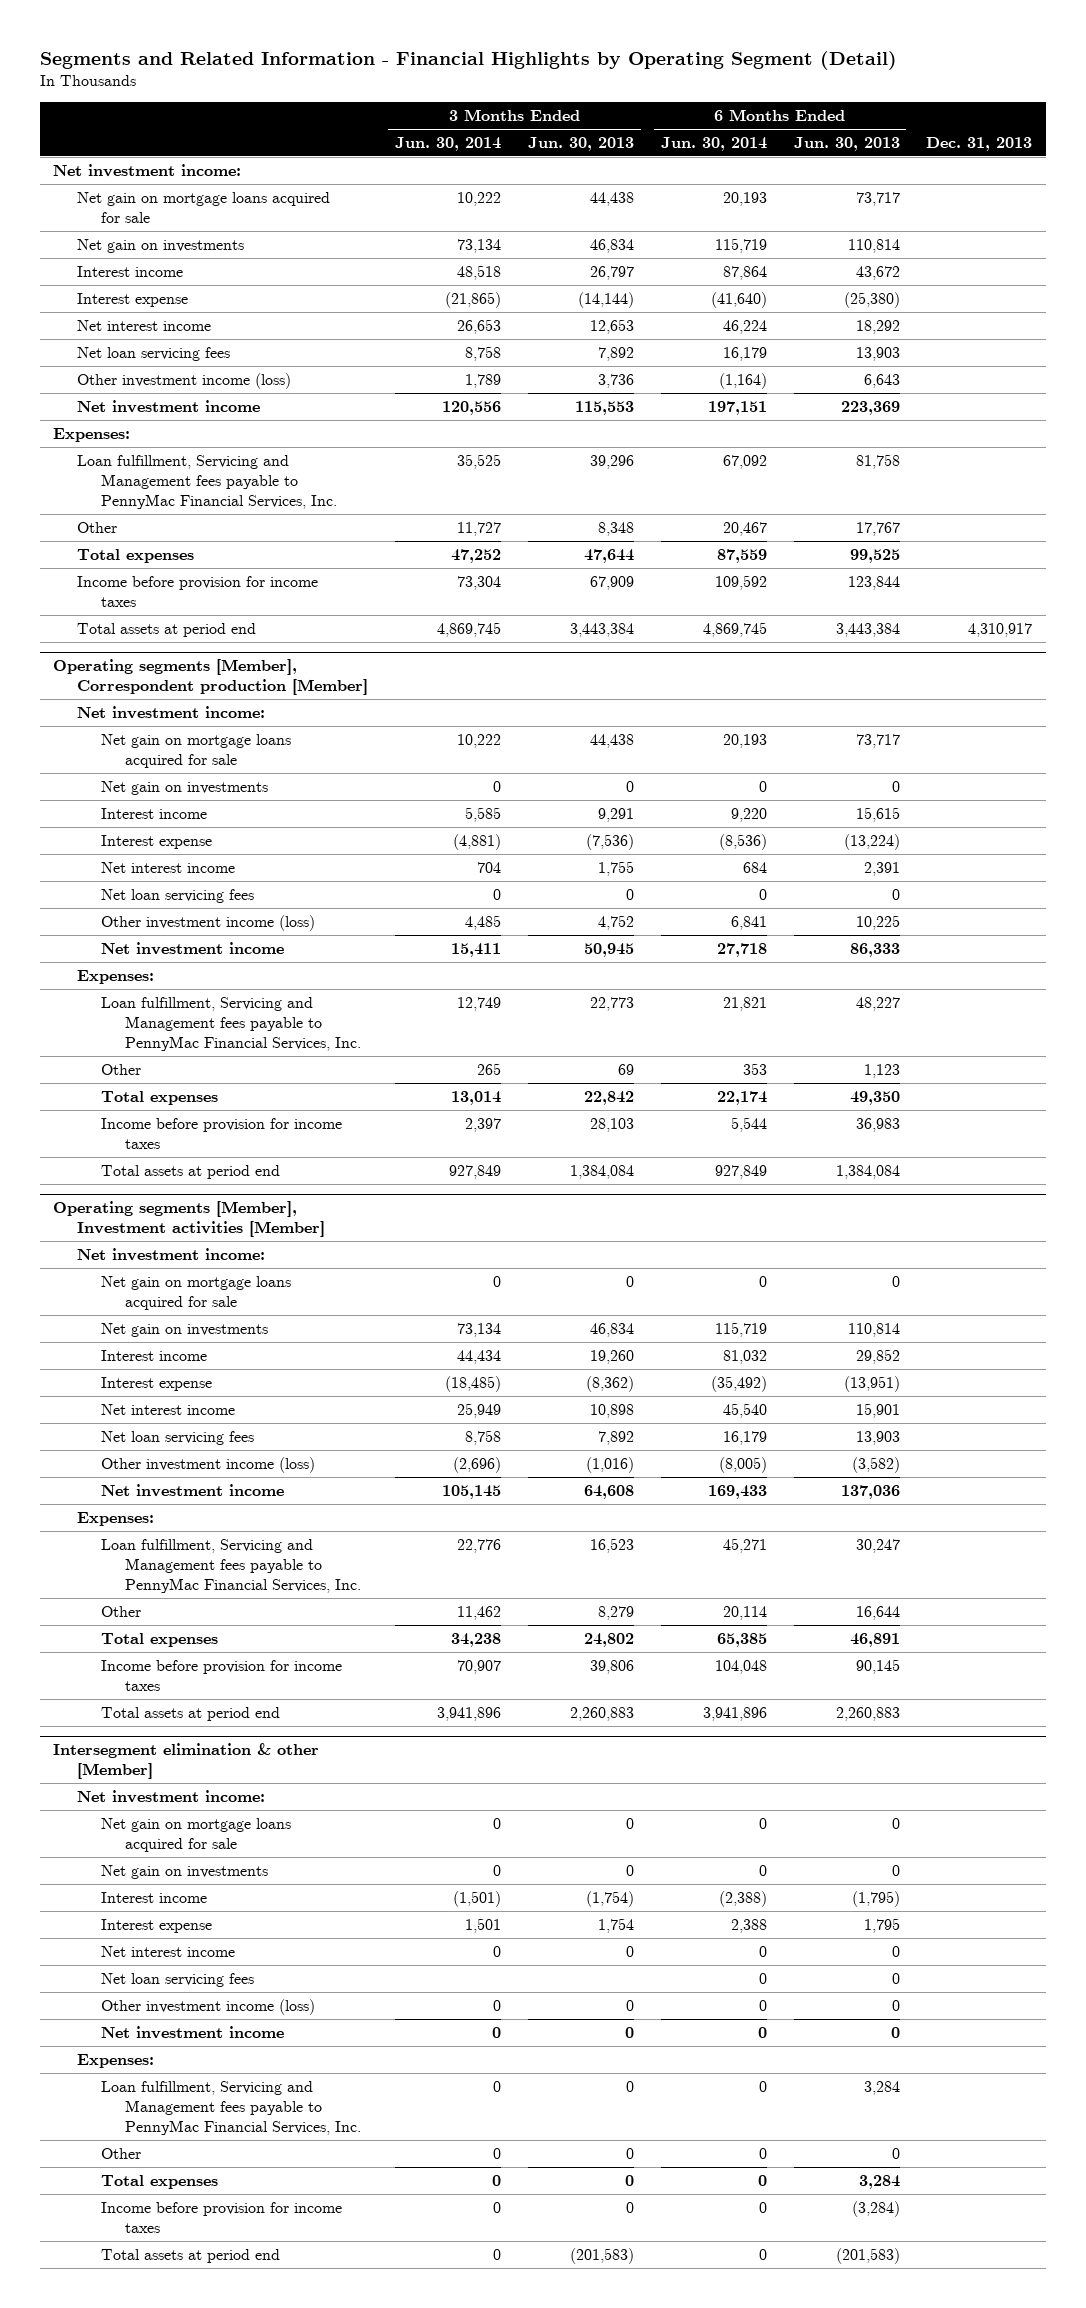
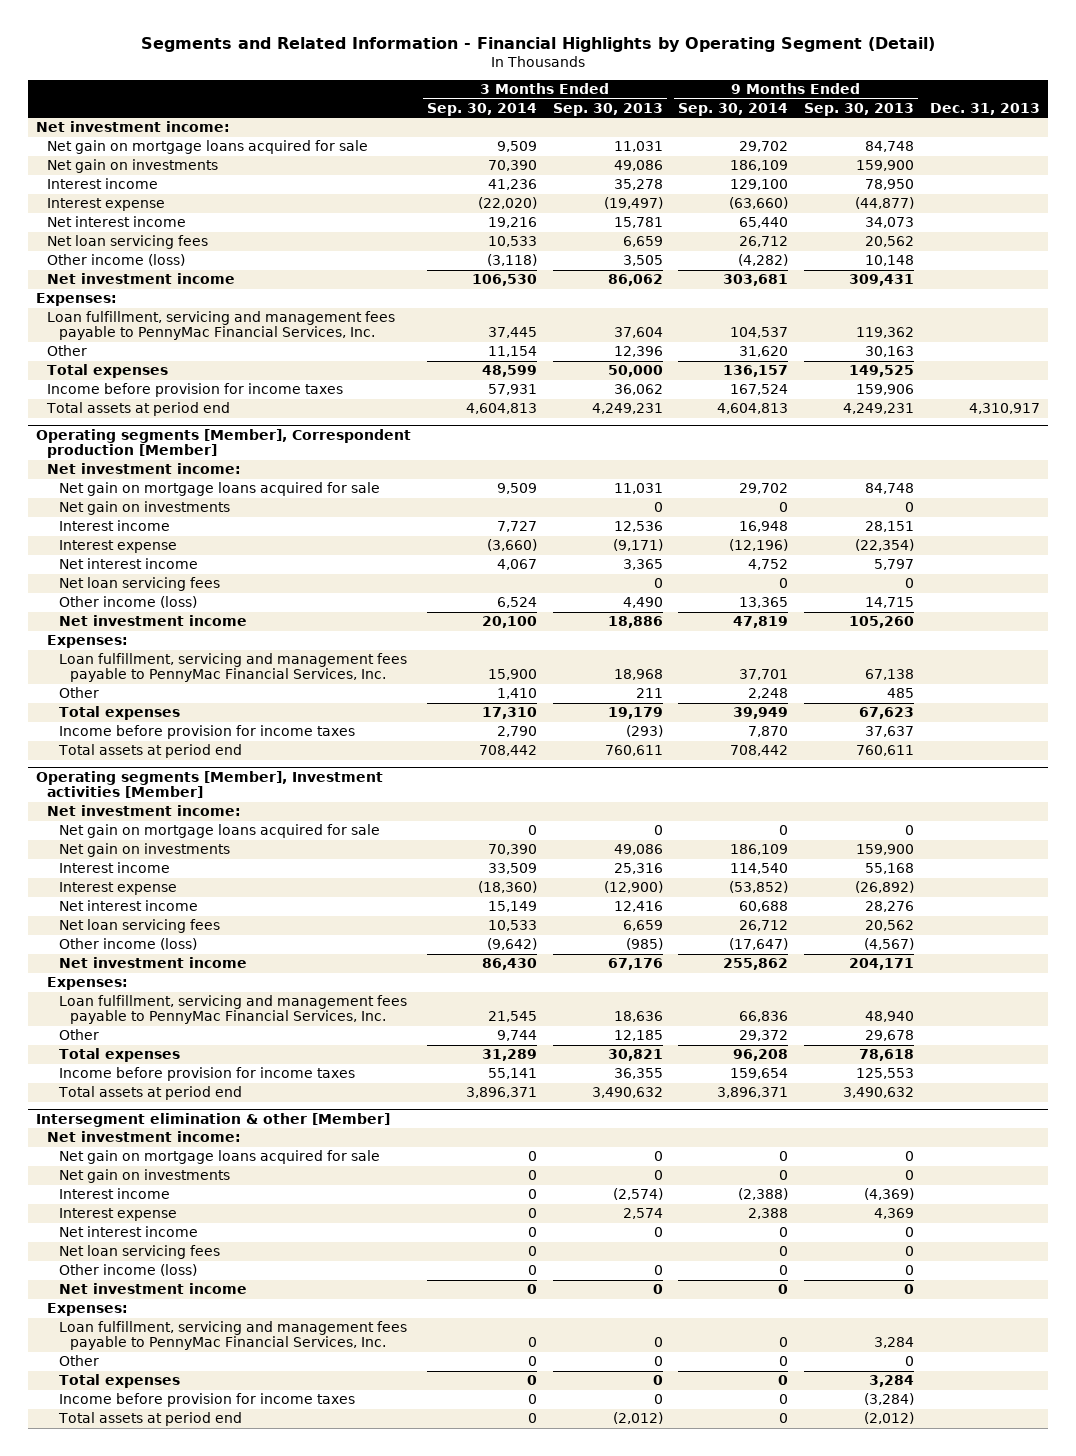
- | 3 Months Ended Jun. 30, 2014 | 3 Months Ended Jun. 30, 2013 | 6 Months Ended Jun. 30, 2014 | 6 Months Ended Jun. 30, 2013 | Dec. 31, 2013
+ | 3 Months Ended Sep. 30, 2014 | 3 Months Ended Sep. 30, 2013 | 9 Months Ended Sep. 30, 2014 | 9 Months Ended Sep. 30, 2013 | Dec. 31, 2013
- Other investment income (loss) | 1,789 | 3,736 | (1,164) | 6,643 |
+ Other income (loss) | (3,118) | 3,505 | (4,282) | 10,148 |
- Loan fulfillment, Servicing and Management fees payable to PennyMac Financial Services, Inc. | 35,525 | 39,296 | 67,092 | 81,758 |
+ Loan fulfillment, servicing and management fees payable to PennyMac Financial Services, Inc. | 37,445 | 37,604 | 104,537 | 119,362 |
@ Operating segments [Member], Correspondent production [Member]
- Other investment income (loss) | 4,485 | 4,752 | 6,841 | 10,225 |
+ Other income (loss) | 6,524 | 4,490 | 13,365 | 14,715 |
- Loan fulfillment, Servicing and Management fees payable to PennyMac Financial Services, Inc. | 12,749 | 22,773 | 21,821 | 48,227 |
+ Loan fulfillment, servicing and management fees payable to PennyMac Financial Services, Inc. | 15,900 | 18,968 | 37,701 | 67,138 |
@ Operating segments [Member], Investment activities [Member]
- Other investment income (loss) | (2,696) | (1,016) | (8,005) | (3,582) |
+ Other income (loss) | (9,642) | (985) | (17,647) | (4,567) |
- Loan fulfillment, Servicing and Management fees payable to PennyMac Financial Services, Inc. | 22,776 | 16,523 | 45,271 | 30,247 |
+ Loan fulfillment, servicing and management fees payable to PennyMac Financial Services, Inc. | 21,545 | 18,636 | 66,836 | 48,940 |
@ Intersegment elimination & other [Member]
- Other investment income (loss) | 0 | 0 | 0 | 0 |
+ Other income (loss) | 0 | 0 | 0 | 0 |
- Loan fulfillment, Servicing and Management fees payable to PennyMac Financial Services, Inc. | 0 | 0 | 0 | 3,284 |
+ Loan fulfillment, servicing and management fees payable to PennyMac Financial Services, Inc. | 0 | 0 | 0 | 3,284 |

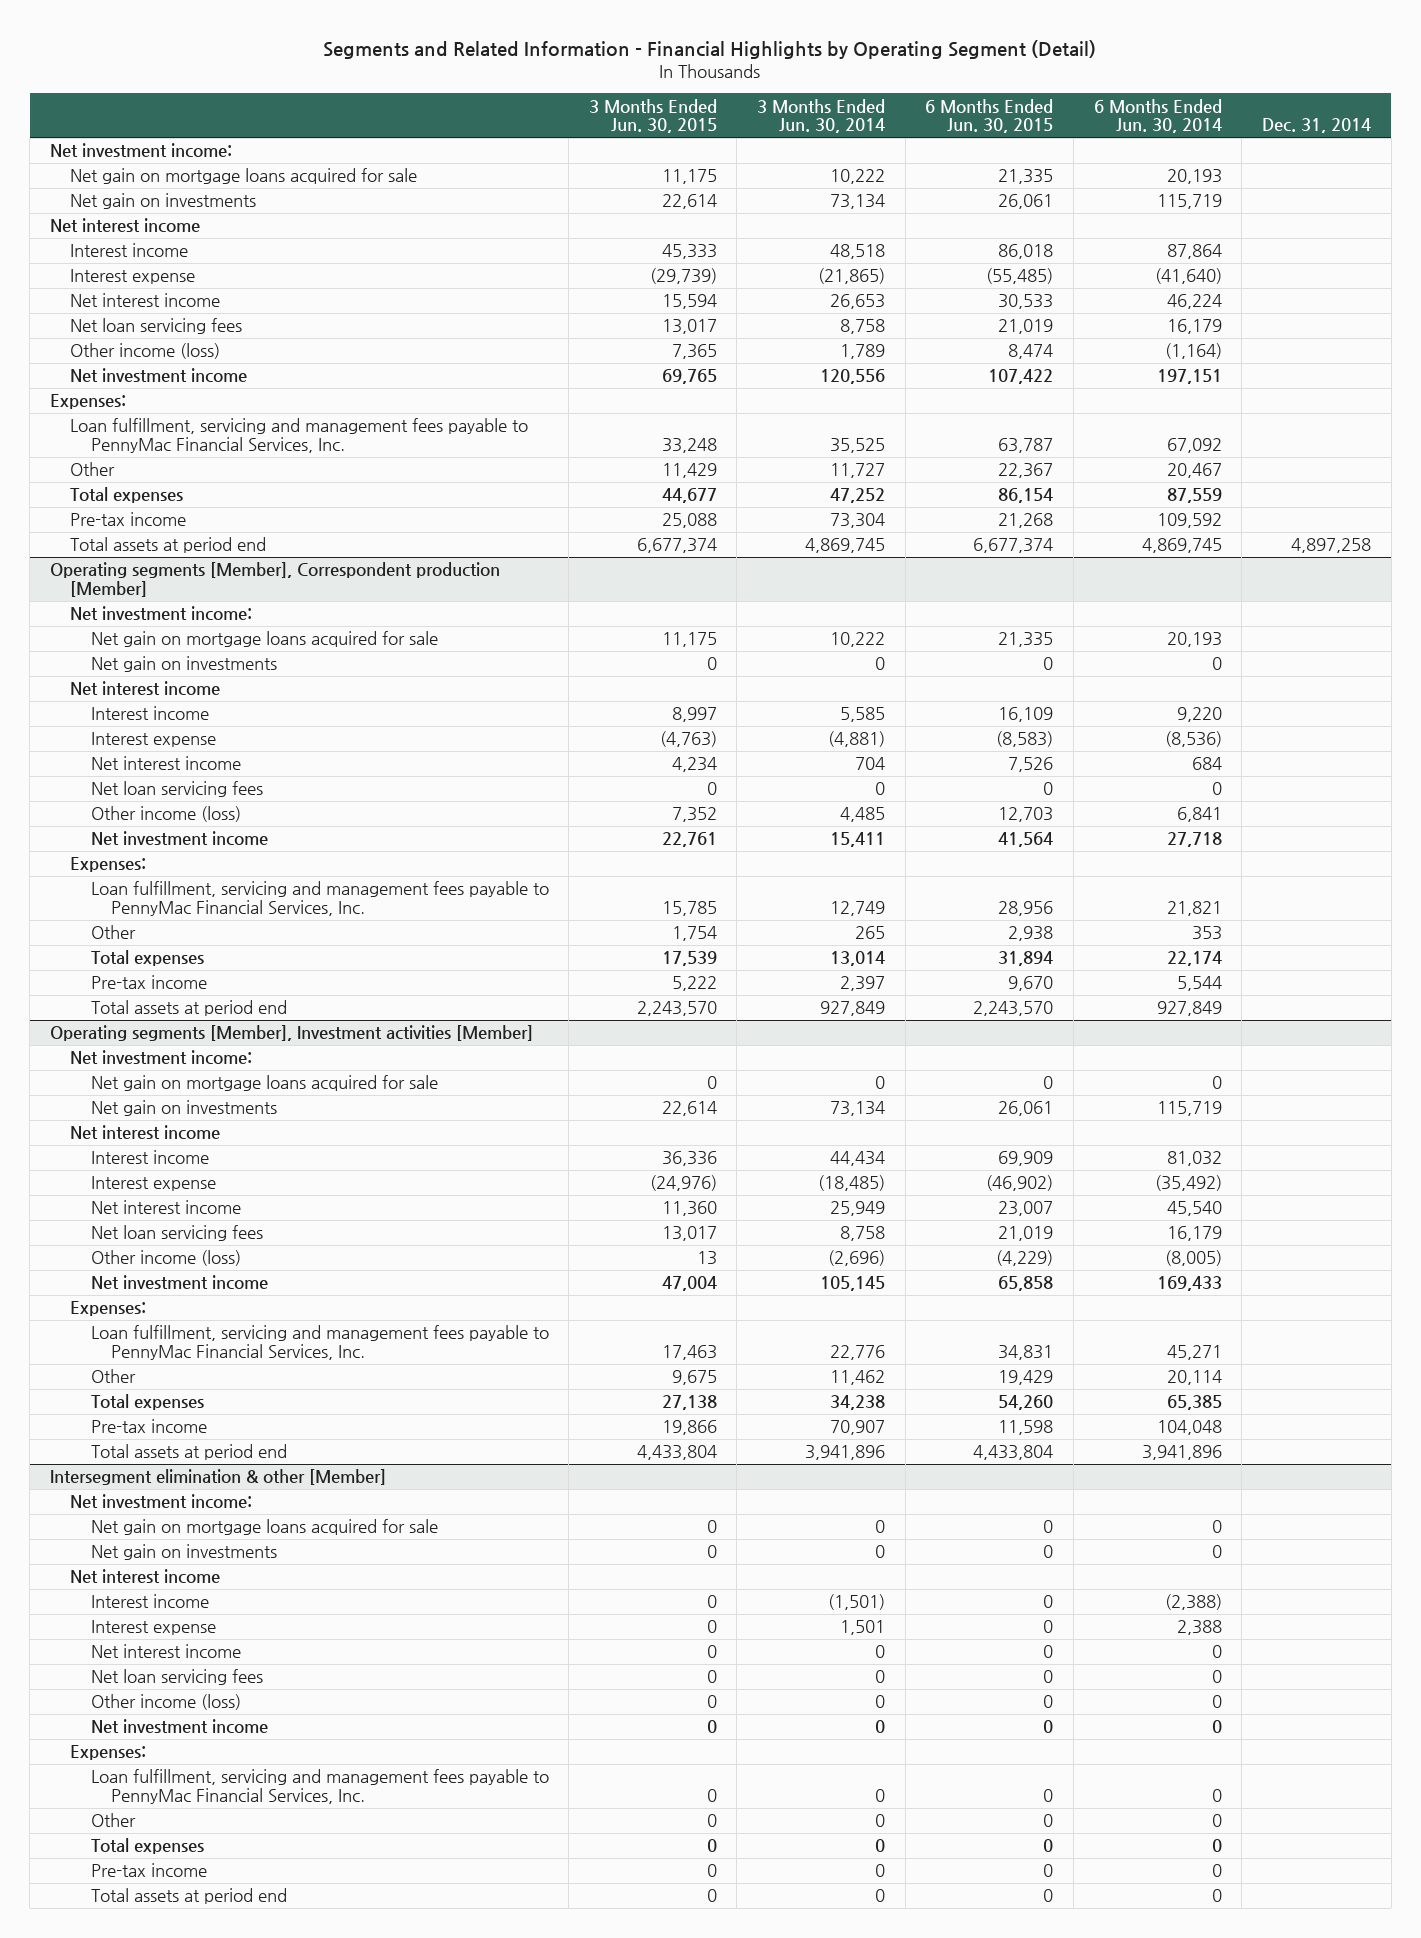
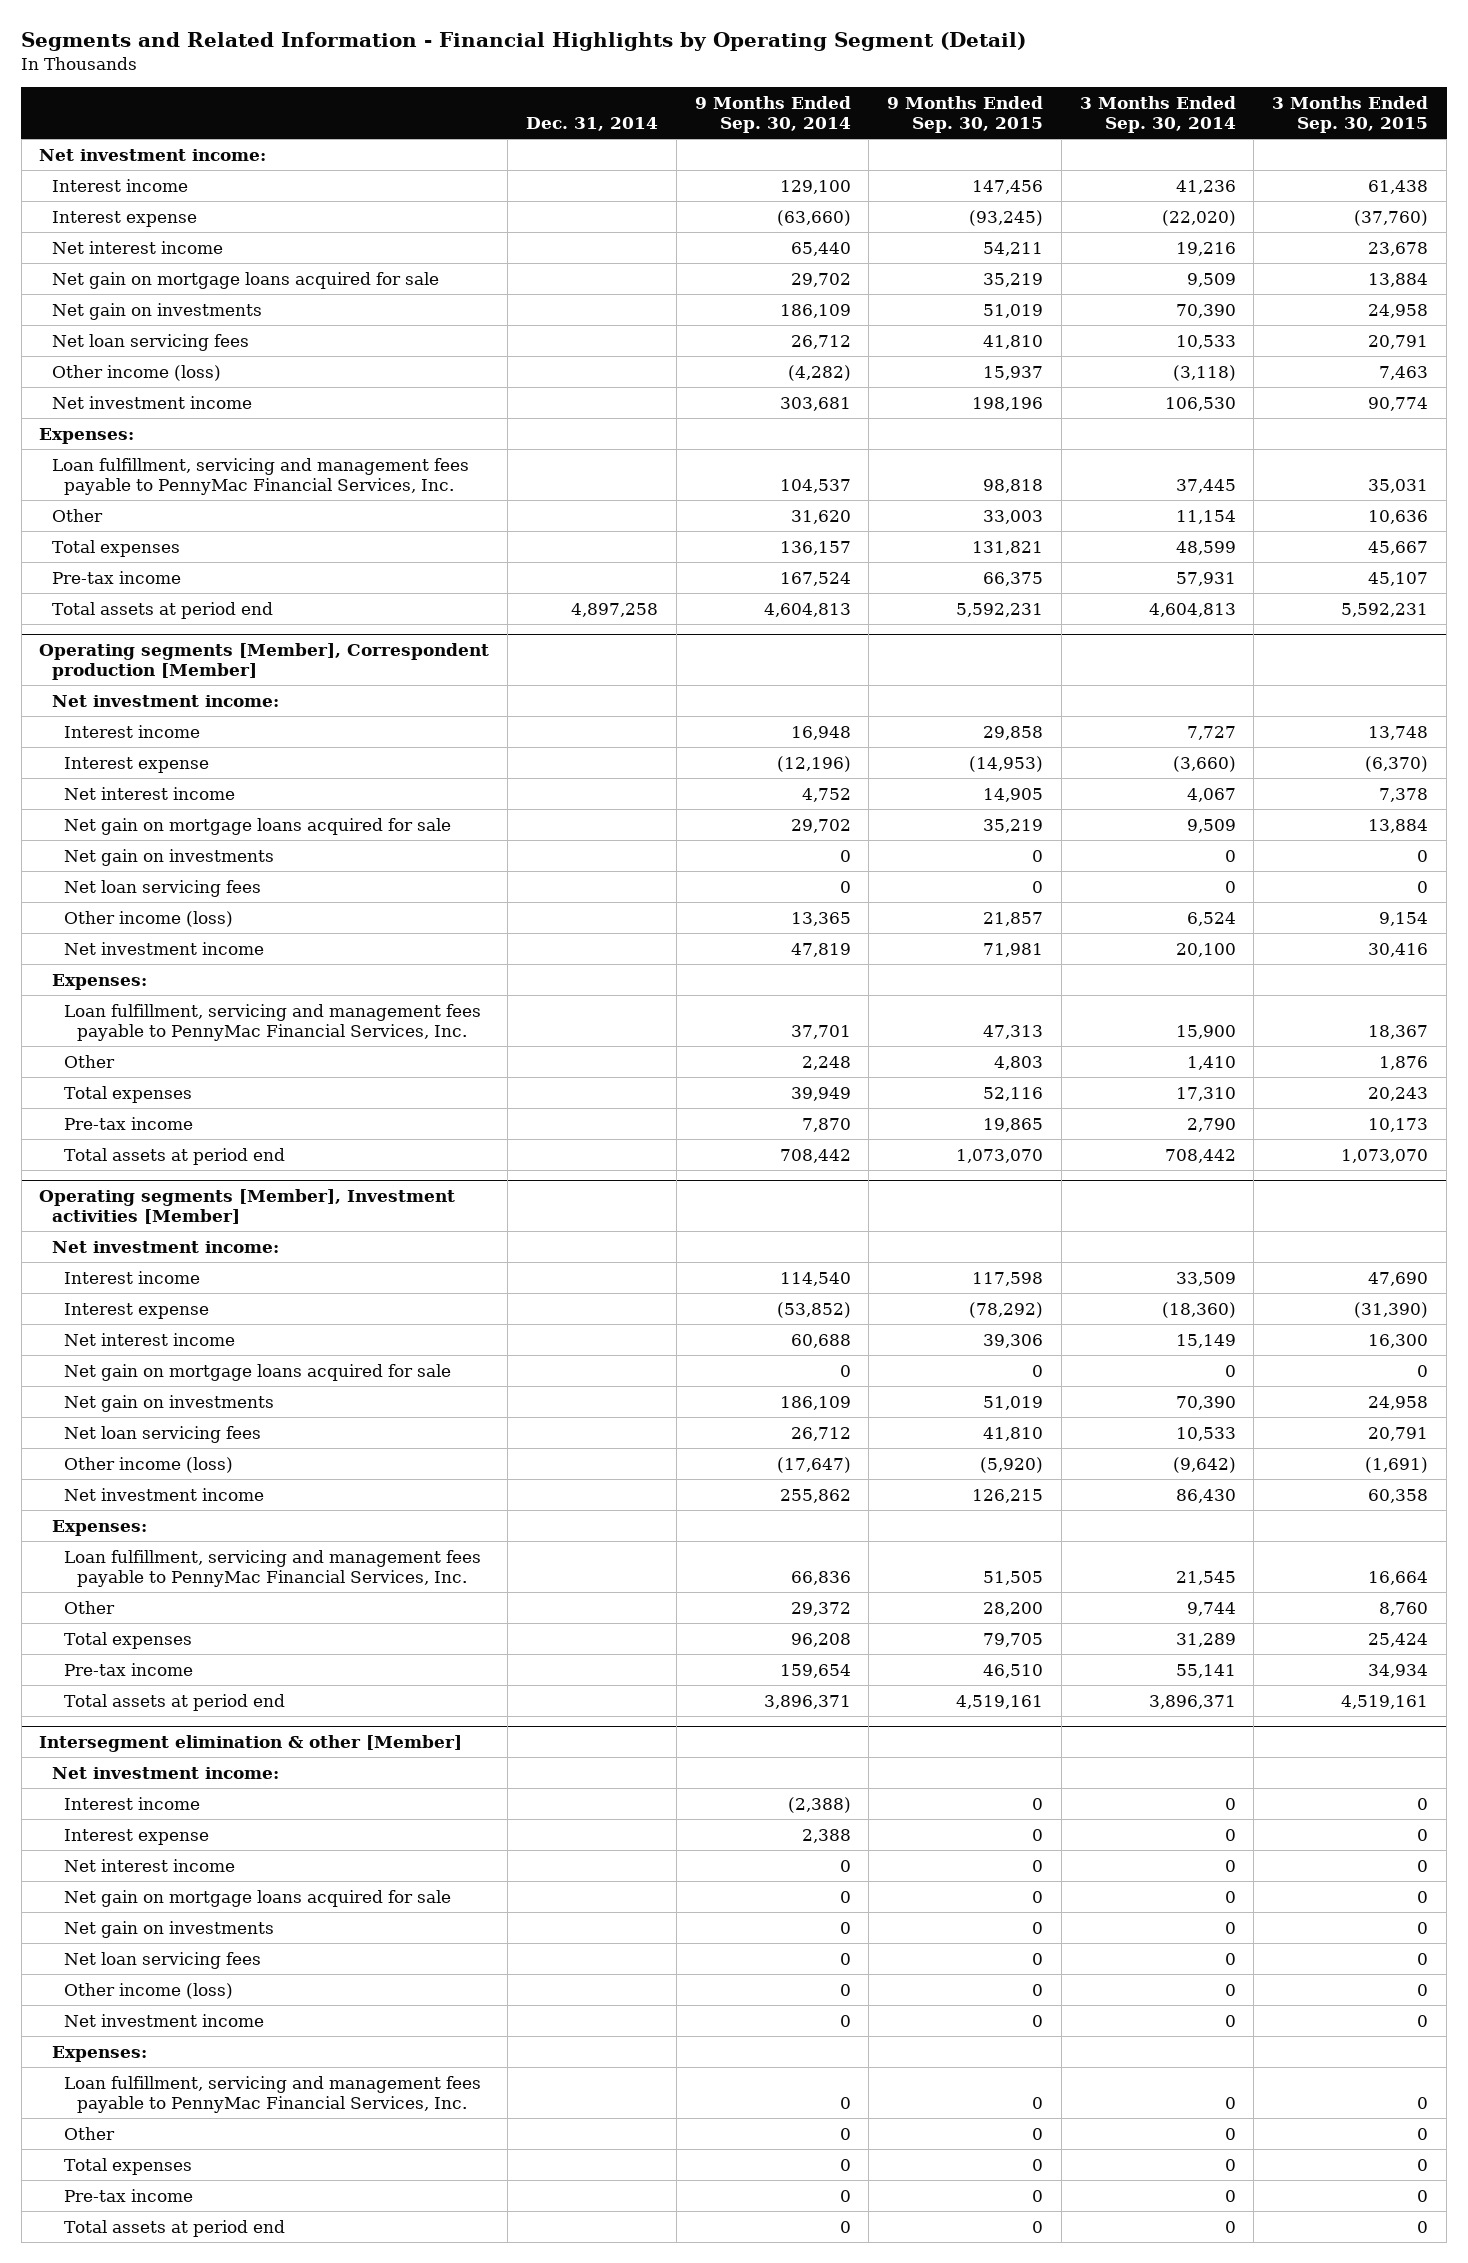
- | 3 Months Ended Jun. 30, 2015 | 3 Months Ended Jun. 30, 2014 | 6 Months Ended Jun. 30, 2015 | 6 Months Ended Jun. 30, 2014 | Dec. 31, 2014
+ | Dec. 31, 2014 | 9 Months Ended Sep. 30, 2014 | 9 Months Ended Sep. 30, 2015 | 3 Months Ended Sep. 30, 2014 | 3 Months Ended Sep. 30, 2015
- Net interest income
moved down: Net gain on mortgage loans acquired for sale | | 29,702 | 35,219 | 9,509 | 13,884
moved down: Net gain on investments | | 186,109 | 51,019 | 70,390 | 24,958
@ Operating segments [Member], Correspondent production [Member]
- Net interest income
moved down: Net gain on mortgage loans acquired for sale | | 29,702 | 35,219 | 9,509 | 13,884
moved down: Net gain on investments | | 0 | 0 | 0 | 0
@ Operating segments [Member], Investment activities [Member]
- Net interest income
moved down: Net gain on mortgage loans acquired for sale | | 0 | 0 | 0 | 0
moved down: Net gain on investments | | 186,109 | 51,019 | 70,390 | 24,958
@ Intersegment elimination & other [Member]
- Net interest income
moved down: Net gain on mortgage loans acquired for sale | | 0 | 0 | 0 | 0
moved down: Net gain on investments | | 0 | 0 | 0 | 0

